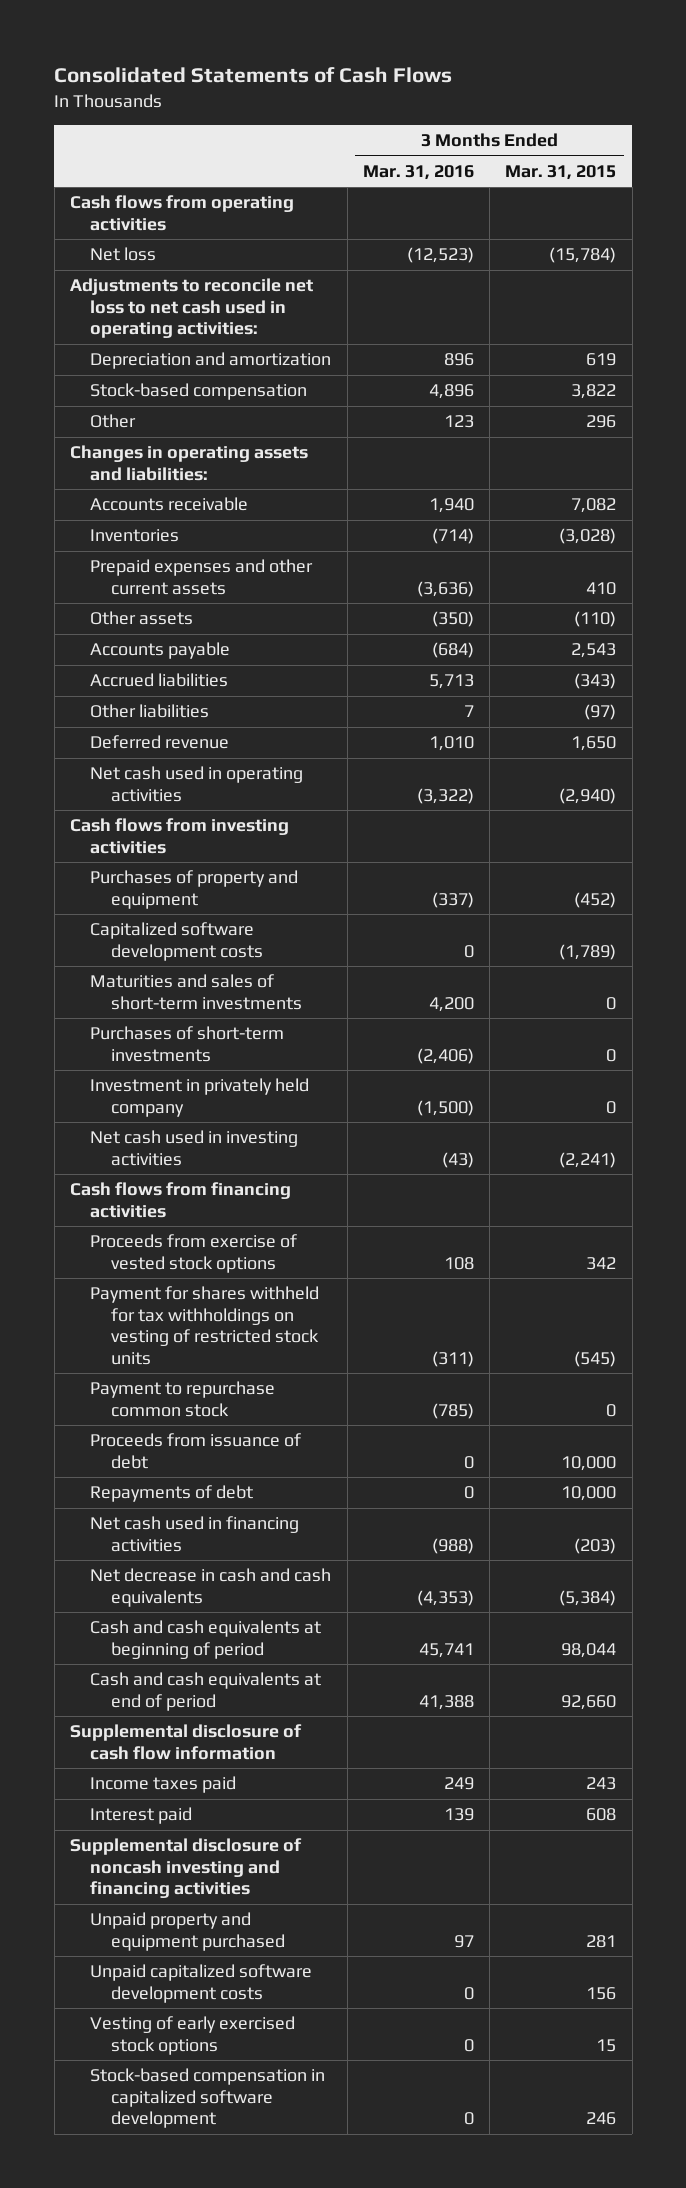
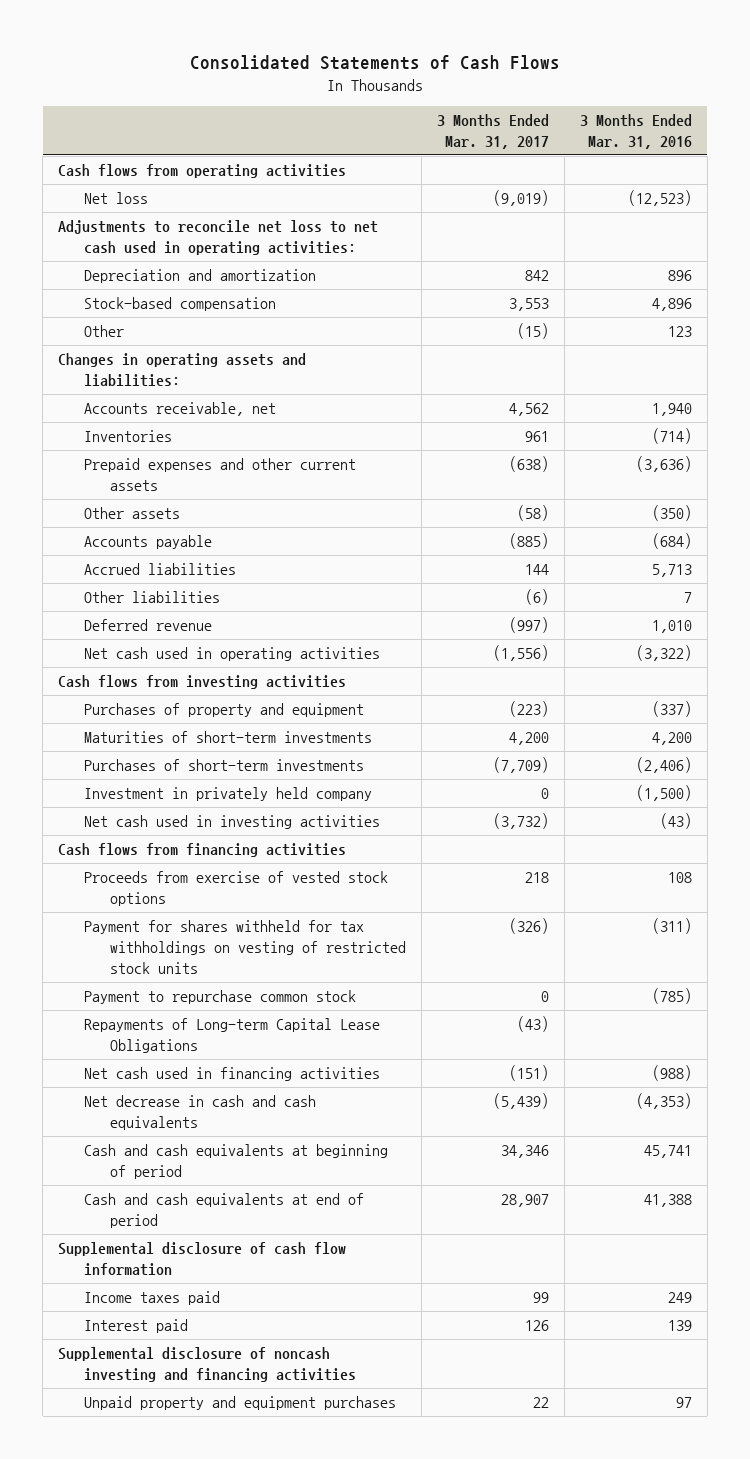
- | 3 Months Ended Mar. 31, 2016 | 3 Months Ended Mar. 31, 2015
+ | 3 Months Ended Mar. 31, 2017 | 3 Months Ended Mar. 31, 2016
- Accounts receivable | 1,940 | 7,082
+ Accounts receivable, net | 4,562 | 1,940
- Capitalized software development costs | 0 | (1,789)
- Maturities and sales of short-term investments | 4,200 | 0
+ Maturities of short-term investments | 4,200 | 4,200
- Proceeds from issuance of debt | 0 | 10,000
- Repayments of debt | 0 | 10,000
+ Repayments of Long-term Capital Lease Obligations | (43) |
- Unpaid property and equipment purchased | 97 | 281
- Unpaid capitalized software development costs | 0 | 156
- Vesting of early exercised stock options | 0 | 15
- Stock-based compensation in capitalized software development | 0 | 246
+ Unpaid property and equipment purchases | 22 | 97

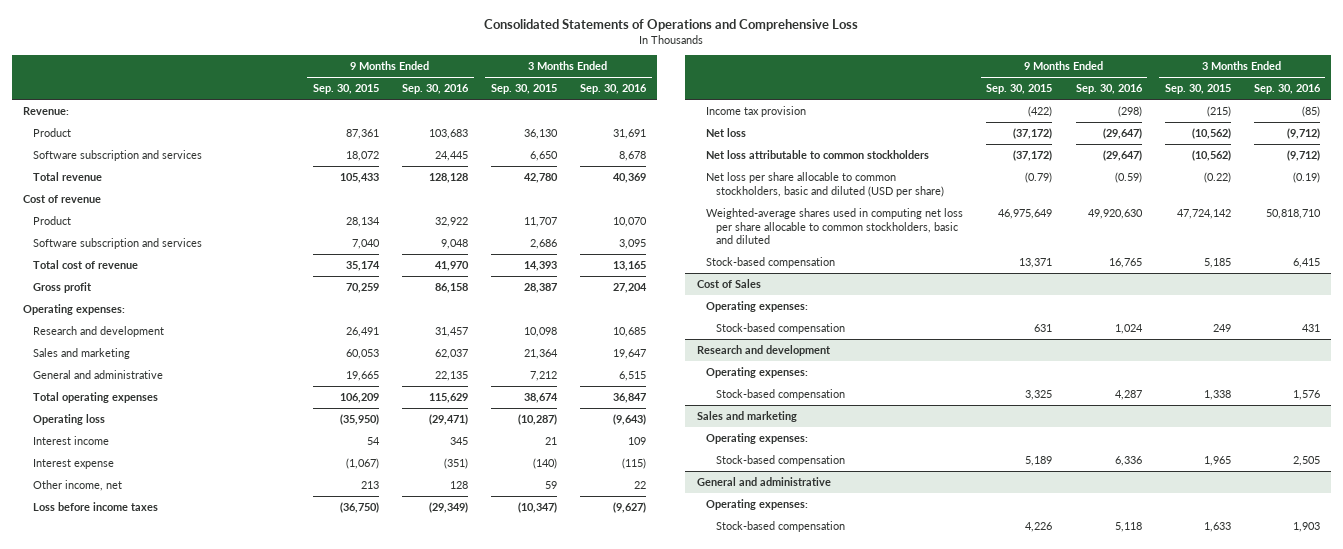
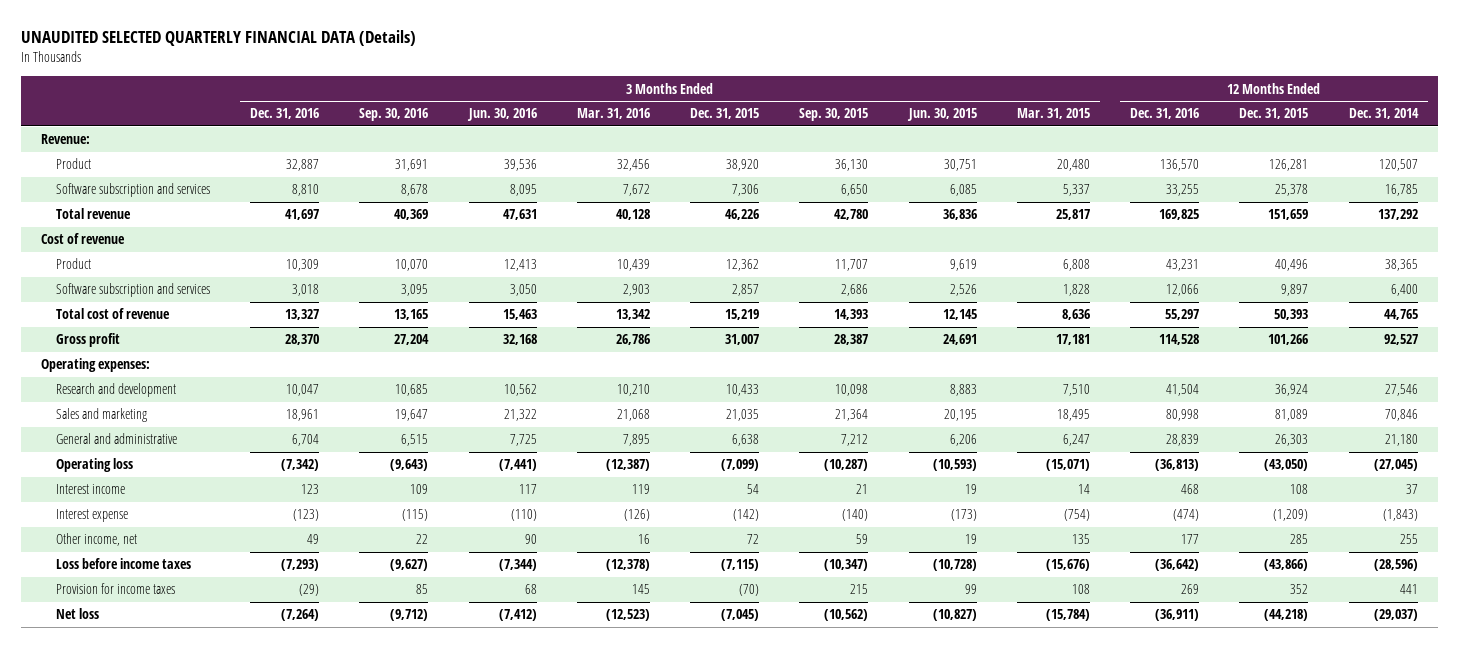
- Consolidated Statements of Operations and Comprehensive Loss
+ UNAUDITED SELECTED QUARTERLY FINANCIAL DATA (Details)
- | 9 Months Ended Sep. 30, 2015 | 9 Months Ended Sep. 30, 2016 | 3 Months Ended Sep. 30, 2015 | 3 Months Ended Sep. 30, 2016
+ | 3 Months Ended Dec. 31, 2016 | 3 Months Ended Sep. 30, 2016 | 3 Months Ended Jun. 30, 2016 | 3 Months Ended Mar. 31, 2016 | 3 Months Ended Dec. 31, 2015 | 3 Months Ended Sep. 30, 2015 | 3 Months Ended Jun. 30, 2015 | 3 Months Ended Mar. 31, 2015 | 12 Months Ended Dec. 31, 2016 | 12 Months Ended Dec. 31, 2015 | 12 Months Ended Dec. 31, 2014
- Total operating expenses | 106,209 | 115,629 | 38,674 | 36,847
- Income tax provision | (422) | (298) | (215) | (85)
+ Provision for income taxes | (29) | 85 | 68 | 145 | (70) | 215 | 99 | 108 | 269 | 352 | 441
- Net loss attributable to common stockholders | (37,172) | (29,647) | (10,562) | (9,712)
- Net loss per share allocable to common stockholders, basic and diluted (USD per share) | (0.79) | (0.59) | (0.22) | (0.19)
- Weighted-average shares used in computing net loss per share allocable to common stockholders, basic and diluted | 46,975,649 | 49,920,630 | 47,724,142 | 50,818,710
- Stock-based compensation | 13,371 | 16,765 | 5,185 | 6,415
- Cost of Sales
- Operating expenses:
- Stock-based compensation | 631 | 1,024 | 249 | 431
- Research and development
- Operating expenses:
- Stock-based compensation | 3,325 | 4,287 | 1,338 | 1,576
- Sales and marketing
- Operating expenses:
- Stock-based compensation | 5,189 | 6,336 | 1,965 | 2,505
- General and administrative
- Operating expenses:
- Stock-based compensation | 4,226 | 5,118 | 1,633 | 1,903

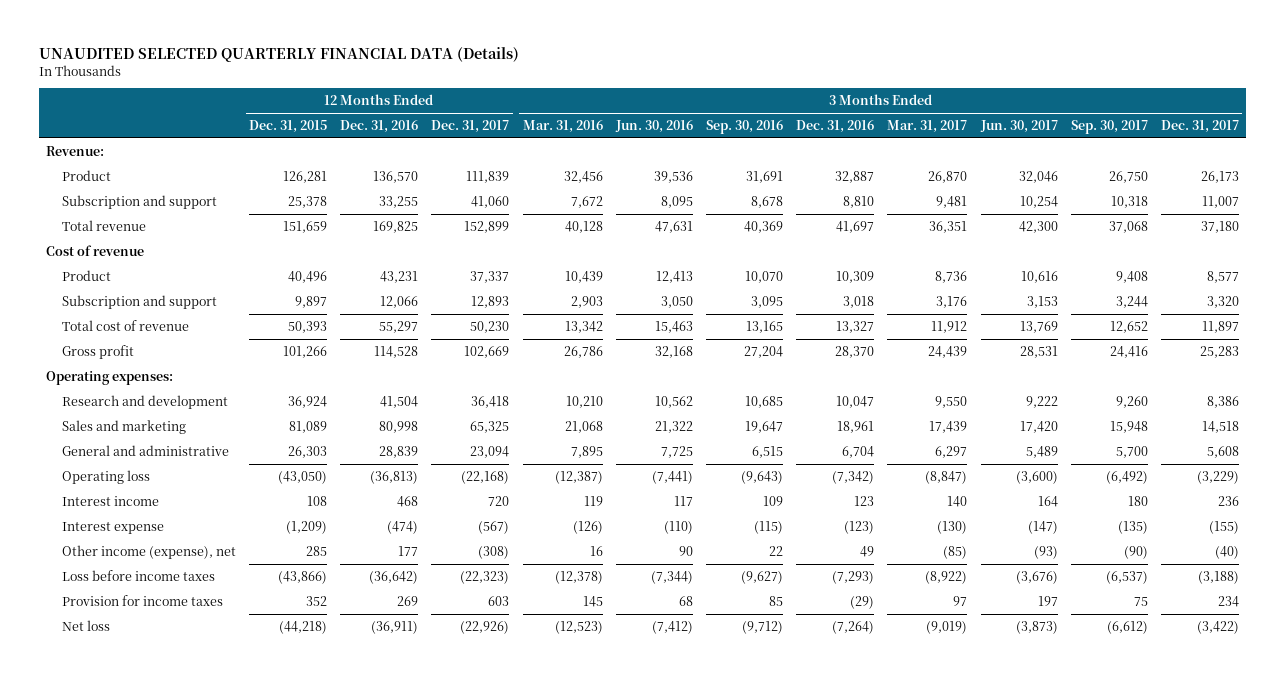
- | 3 Months Ended Dec. 31, 2016 | 3 Months Ended Sep. 30, 2016 | 3 Months Ended Jun. 30, 2016 | 3 Months Ended Mar. 31, 2016 | 3 Months Ended Dec. 31, 2015 | 3 Months Ended Sep. 30, 2015 | 3 Months Ended Jun. 30, 2015 | 3 Months Ended Mar. 31, 2015 | 12 Months Ended Dec. 31, 2016 | 12 Months Ended Dec. 31, 2015 | 12 Months Ended Dec. 31, 2014
+ | 12 Months Ended Dec. 31, 2015 | 12 Months Ended Dec. 31, 2016 | 12 Months Ended Dec. 31, 2017 | 3 Months Ended Mar. 31, 2016 | 3 Months Ended Jun. 30, 2016 | 3 Months Ended Sep. 30, 2016 | 3 Months Ended Dec. 31, 2016 | 3 Months Ended Mar. 31, 2017 | 3 Months Ended Jun. 30, 2017 | 3 Months Ended Sep. 30, 2017 | 3 Months Ended Dec. 31, 2017
- Software subscription and services | 8,810 | 8,678 | 8,095 | 7,672 | 7,306 | 6,650 | 6,085 | 5,337 | 33,255 | 25,378 | 16,785
+ Subscription and support | 25,378 | 33,255 | 41,060 | 7,672 | 8,095 | 8,678 | 8,810 | 9,481 | 10,254 | 10,318 | 11,007
- Software subscription and services | 3,018 | 3,095 | 3,050 | 2,903 | 2,857 | 2,686 | 2,526 | 1,828 | 12,066 | 9,897 | 6,400
+ Subscription and support | 9,897 | 12,066 | 12,893 | 2,903 | 3,050 | 3,095 | 3,018 | 3,176 | 3,153 | 3,244 | 3,320
- Other income, net | 49 | 22 | 90 | 16 | 72 | 59 | 19 | 135 | 177 | 285 | 255
+ Other income (expense), net | 285 | 177 | (308) | 16 | 90 | 22 | 49 | (85) | (93) | (90) | (40)

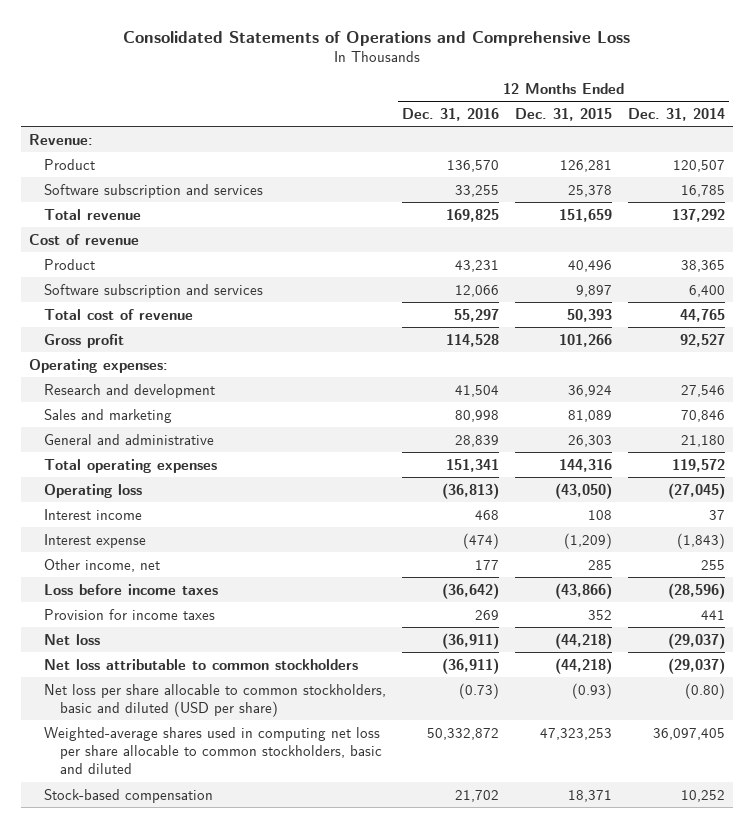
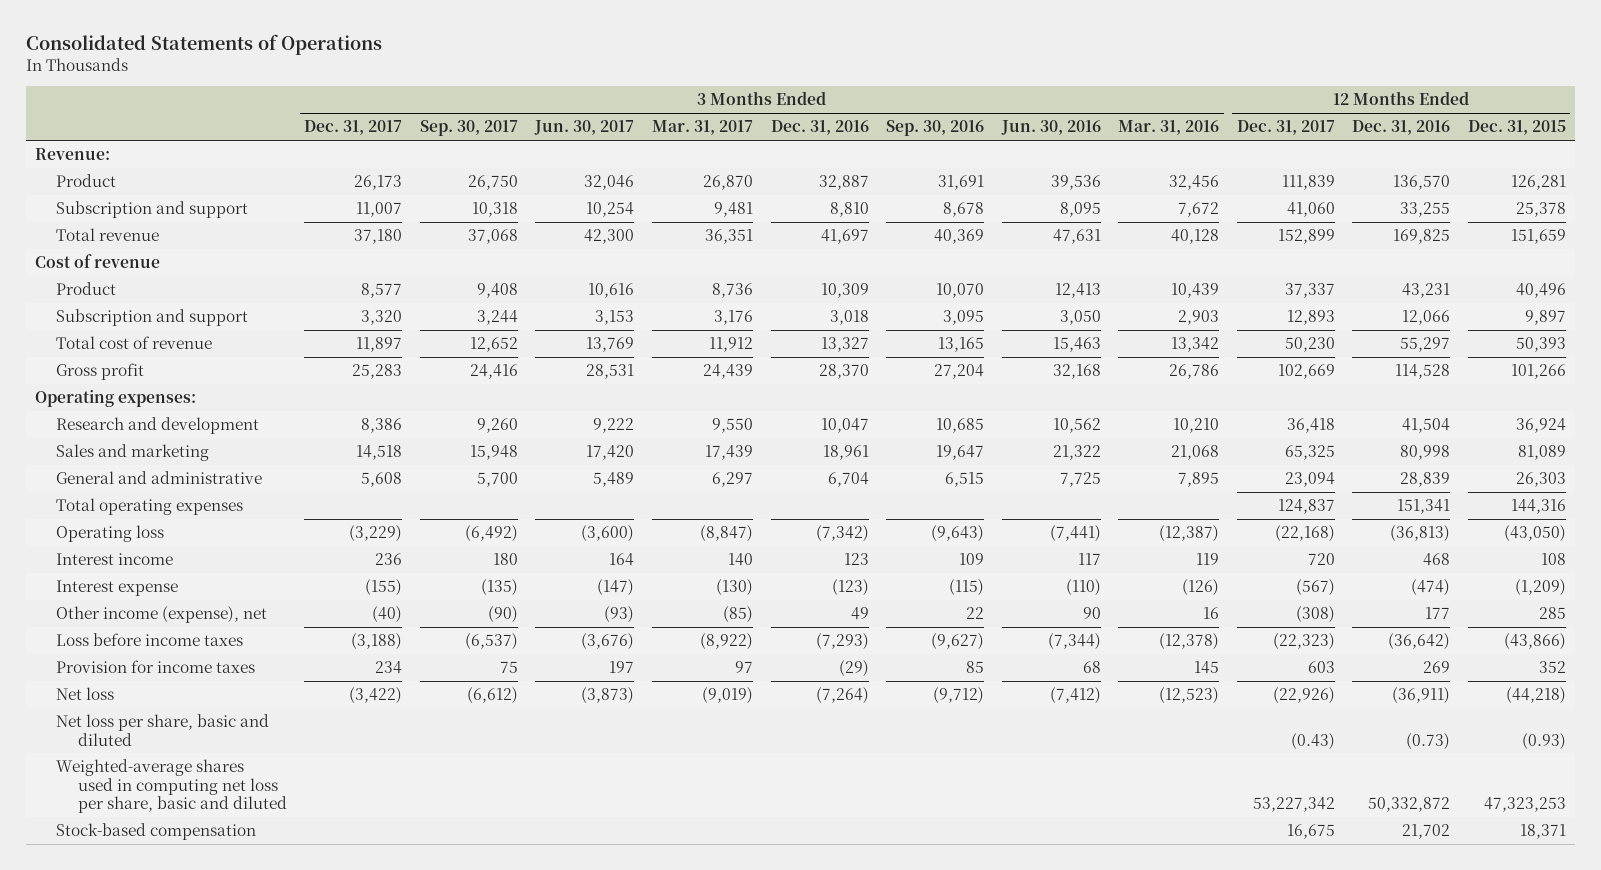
- Consolidated Statements of Operations and Comprehensive Loss
+ Consolidated Statements of Operations
- | 12 Months Ended Dec. 31, 2016 | 12 Months Ended Dec. 31, 2015 | 12 Months Ended Dec. 31, 2014
+ | 3 Months Ended Dec. 31, 2017 | 3 Months Ended Sep. 30, 2017 | 3 Months Ended Jun. 30, 2017 | 3 Months Ended Mar. 31, 2017 | 3 Months Ended Dec. 31, 2016 | 3 Months Ended Sep. 30, 2016 | 3 Months Ended Jun. 30, 2016 | 3 Months Ended Mar. 31, 2016 | 12 Months Ended Dec. 31, 2017 | 12 Months Ended Dec. 31, 2016 | 12 Months Ended Dec. 31, 2015
- Software subscription and services | 33,255 | 25,378 | 16,785
+ Subscription and support | 11,007 | 10,318 | 10,254 | 9,481 | 8,810 | 8,678 | 8,095 | 7,672 | 41,060 | 33,255 | 25,378
- Software subscription and services | 12,066 | 9,897 | 6,400
+ Subscription and support | 3,320 | 3,244 | 3,153 | 3,176 | 3,018 | 3,095 | 3,050 | 2,903 | 12,893 | 12,066 | 9,897
- Other income, net | 177 | 285 | 255
+ Other income (expense), net | (40) | (90) | (93) | (85) | 49 | 22 | 90 | 16 | (308) | 177 | 285
- Net loss attributable to common stockholders | (36,911) | (44,218) | (29,037)
- Net loss per share allocable to common stockholders, basic and diluted (USD per share) | (0.73) | (0.93) | (0.80)
- Weighted-average shares used in computing net loss per share allocable to common stockholders, basic and diluted | 50,332,872 | 47,323,253 | 36,097,405
+ Net loss per share, basic and diluted | | | | | | | | | (0.43) | (0.73) | (0.93)
+ Weighted-average shares used in computing net loss per share, basic and diluted | | | | | | | | | 53,227,342 | 50,332,872 | 47,323,253

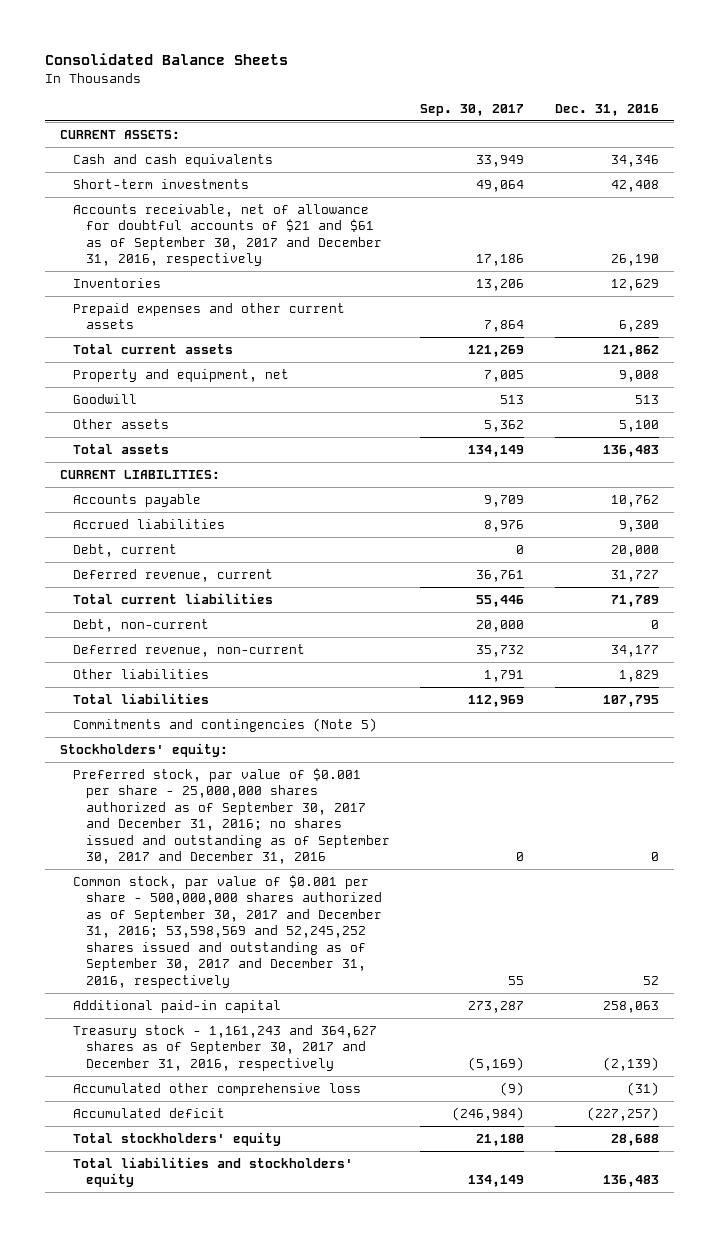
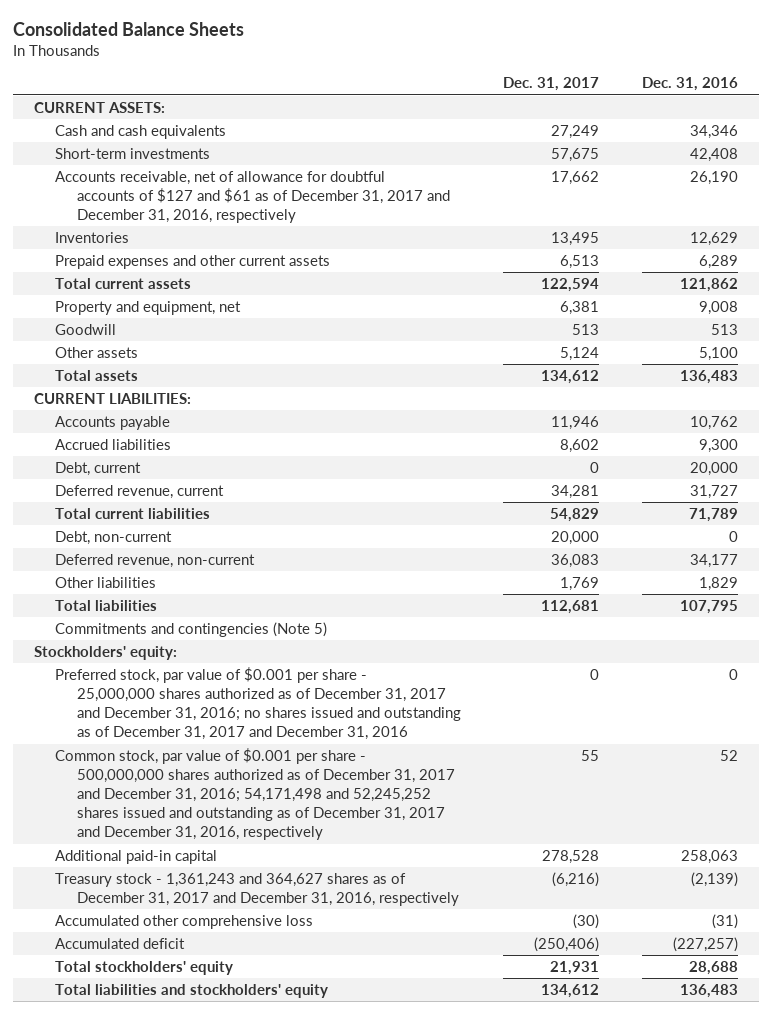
- | Sep. 30, 2017 | Dec. 31, 2016
+ | Dec. 31, 2017 | Dec. 31, 2016
- Accounts receivable, net of allowance for doubtful accounts of $21 and $61 as of September 30, 2017 and December 31, 2016, respectively | 17,186 | 26,190
+ Accounts receivable, net of allowance for doubtful accounts of $127 and $61 as of December 31, 2017 and December 31, 2016, respectively | 17,662 | 26,190
- Preferred stock, par value of $0.001 per share - 25,000,000 shares authorized as of September 30, 2017 and December 31, 2016; no shares issued and outstanding as of September 30, 2017 and December 31, 2016 | 0 | 0
- Common stock, par value of $0.001 per share - 500,000,000 shares authorized as of September 30, 2017 and December 31, 2016; 53,598,569 and 52,245,252 shares issued and outstanding as of September 30, 2017 and December 31, 2016, respectively | 55 | 52
+ Preferred stock, par value of $0.001 per share - 25,000,000 shares authorized as of December 31, 2017 and December 31, 2016; no shares issued and outstanding as of December 31, 2017 and December 31, 2016 | 0 | 0
+ Common stock, par value of $0.001 per share - 500,000,000 shares authorized as of December 31, 2017 and December 31, 2016; 54,171,498 and 52,245,252 shares issued and outstanding as of December 31, 2017 and December 31, 2016, respectively | 55 | 52
- Treasury stock - 1,161,243 and 364,627 shares as of September 30, 2017 and December 31, 2016, respectively | (5,169) | (2,139)
+ Treasury stock - 1,361,243 and 364,627 shares as of December 31, 2017 and December 31, 2016, respectively | (6,216) | (2,139)

